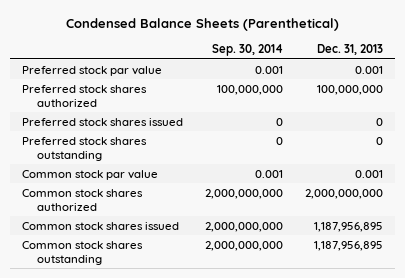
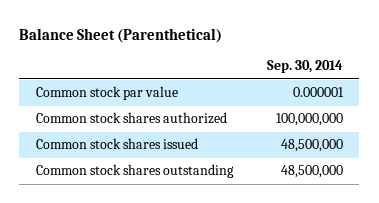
- Condensed Balance Sheets (Parenthetical)
+ Balance Sheet (Parenthetical)
- | Sep. 30, 2014 | Dec. 31, 2013
+ | Sep. 30, 2014
- Preferred stock par value | 0.001 | 0.001
- Preferred stock shares authorized | 100,000,000 | 100,000,000
- Preferred stock shares issued | 0 | 0
- Preferred stock shares outstanding | 0 | 0
- Common stock par value | 0.001 | 0.001
- Common stock shares authorized | 2,000,000,000 | 2,000,000,000
- Common stock shares issued | 2,000,000,000 | 1,187,956,895
- Common stock shares outstanding | 2,000,000,000 | 1,187,956,895
+ Common stock par value | 0.000001
+ Common stock shares authorized | 100,000,000
+ Common stock shares issued | 48,500,000
+ Common stock shares outstanding | 48,500,000

